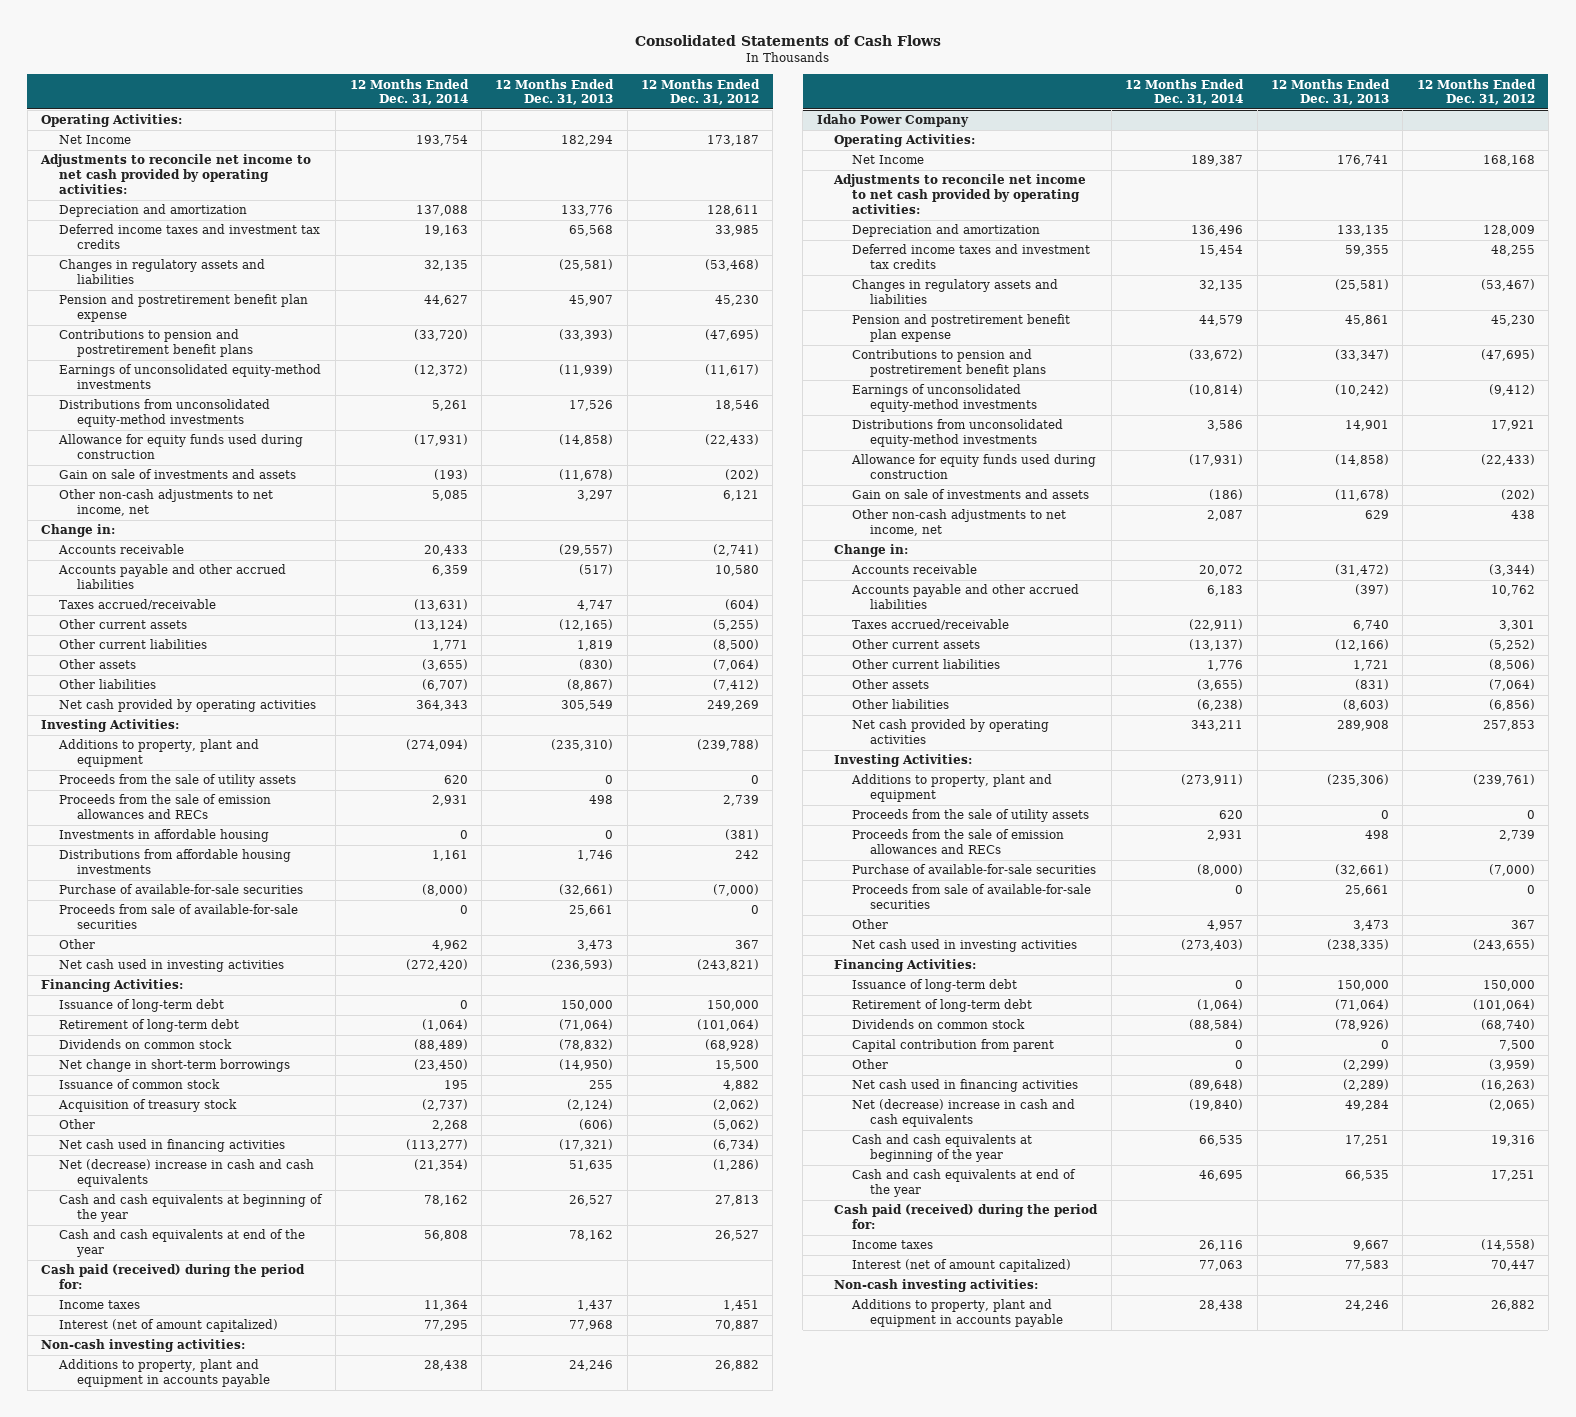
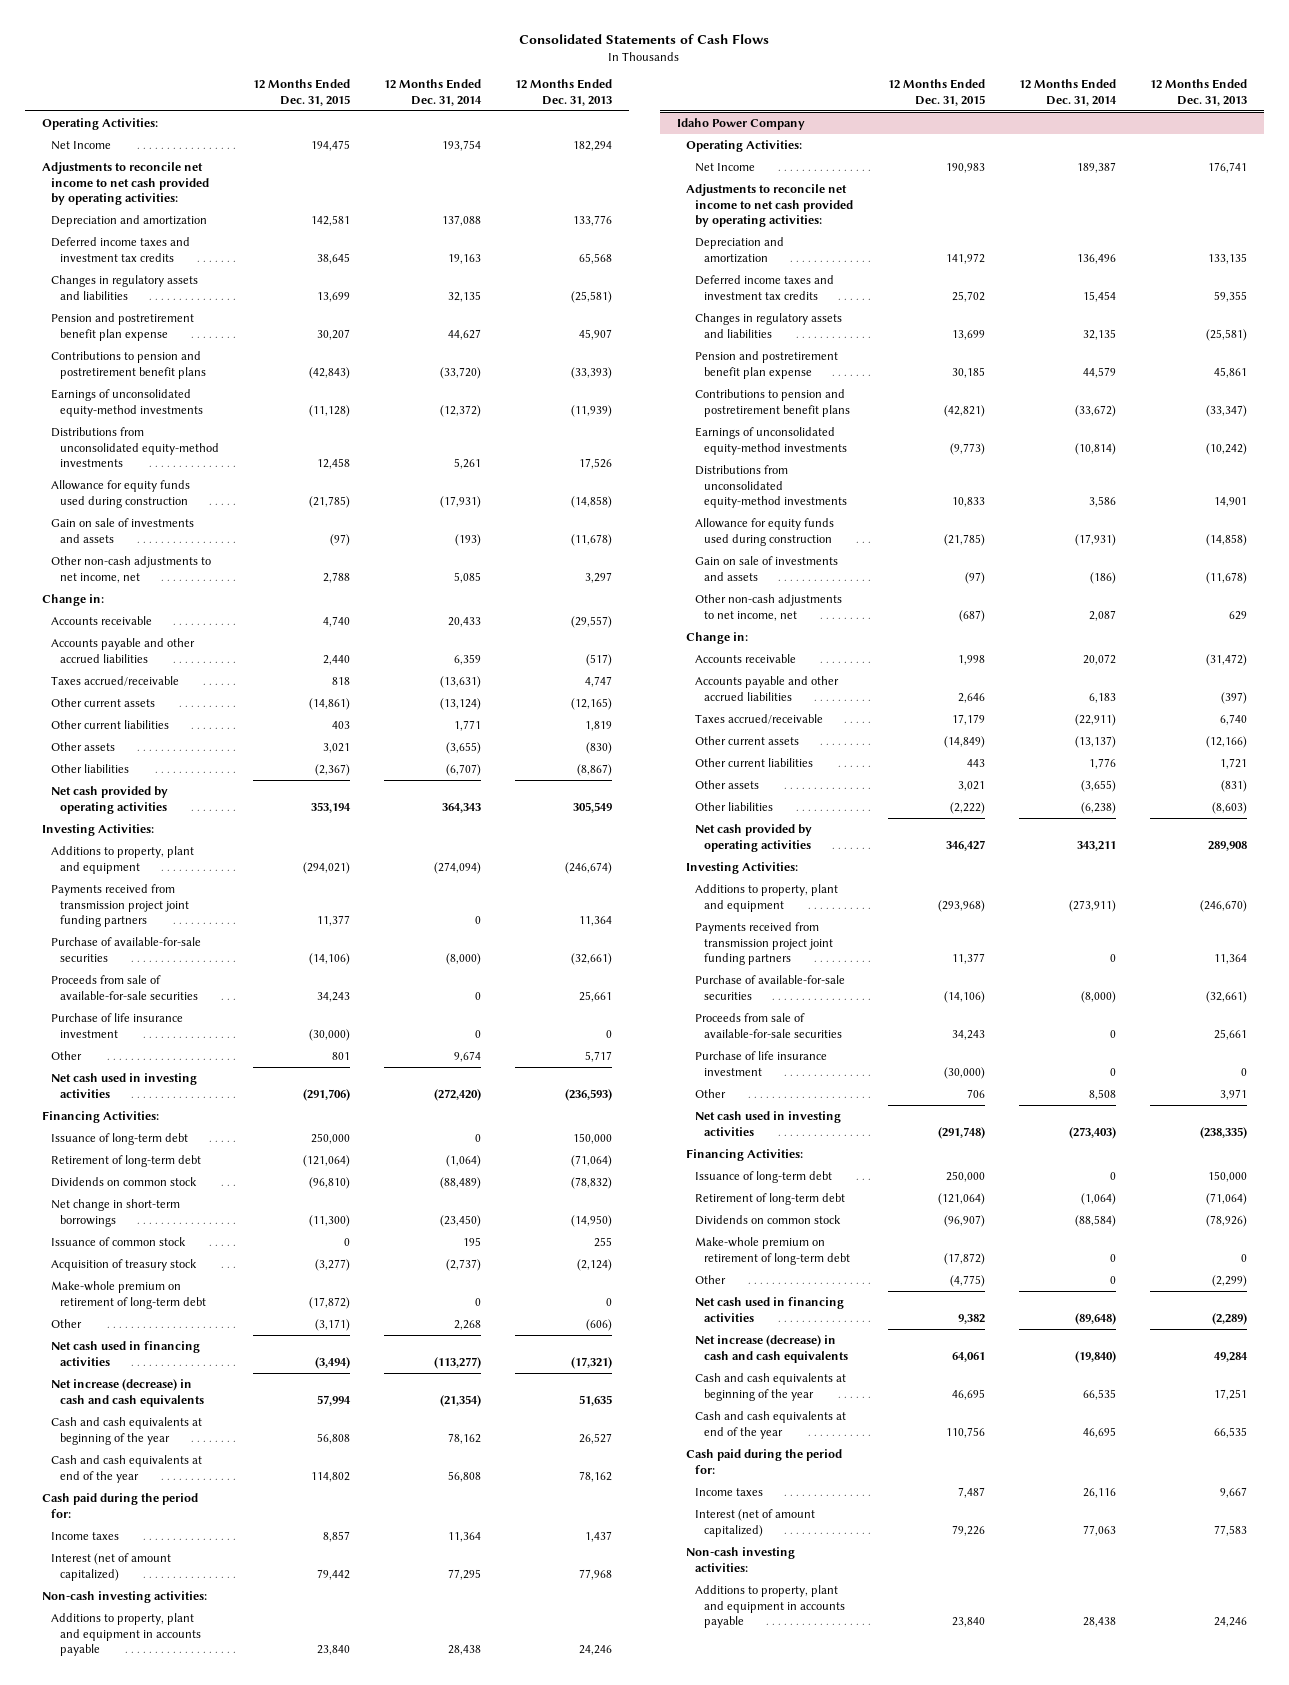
- | 12 Months Ended Dec. 31, 2014 | 12 Months Ended Dec. 31, 2013 | 12 Months Ended Dec. 31, 2012
+ | 12 Months Ended Dec. 31, 2015 | 12 Months Ended Dec. 31, 2014 | 12 Months Ended Dec. 31, 2013
- Additions to property, plant and equipment | (274,094) | (235,310) | (239,788)
- Proceeds from the sale of utility assets | 620 | 0 | 0
- Proceeds from the sale of emission allowances and RECs | 2,931 | 498 | 2,739
- Investments in affordable housing | 0 | 0 | (381)
- Distributions from affordable housing investments | 1,161 | 1,746 | 242
+ Additions to property, plant and equipment | (294,021) | (274,094) | (246,674)
+ Payments received from transmission project joint funding partners | 11,377 | 0 | 11,364
- Other | 4,962 | 3,473 | 367
+ Purchase of life insurance investment | (30,000) | 0 | 0
+ Other | 801 | 9,674 | 5,717
+ Make-whole premium on retirement of long-term debt | (17,872) | 0 | 0
- Net (decrease) increase in cash and cash equivalents | (21,354) | 51,635 | (1,286)
+ Net increase (decrease) in cash and cash equivalents | 57,994 | (21,354) | 51,635
- Cash paid (received) during the period for:
+ Cash paid during the period for:
@ Idaho Power Company
- Additions to property, plant and equipment | (273,911) | (235,306) | (239,761)
- Proceeds from the sale of utility assets | 620 | 0 | 0
- Proceeds from the sale of emission allowances and RECs | 2,931 | 498 | 2,739
+ Additions to property, plant and equipment | (293,968) | (273,911) | (246,670)
+ Payments received from transmission project joint funding partners | 11,377 | 0 | 11,364
- Other | 4,957 | 3,473 | 367
+ Purchase of life insurance investment | (30,000) | 0 | 0
+ Other | 706 | 8,508 | 3,971
- Capital contribution from parent | 0 | 0 | 7,500
+ Make-whole premium on retirement of long-term debt | (17,872) | 0 | 0
- Net (decrease) increase in cash and cash equivalents | (19,840) | 49,284 | (2,065)
+ Net increase (decrease) in cash and cash equivalents | 64,061 | (19,840) | 49,284
- Cash paid (received) during the period for:
+ Cash paid during the period for:

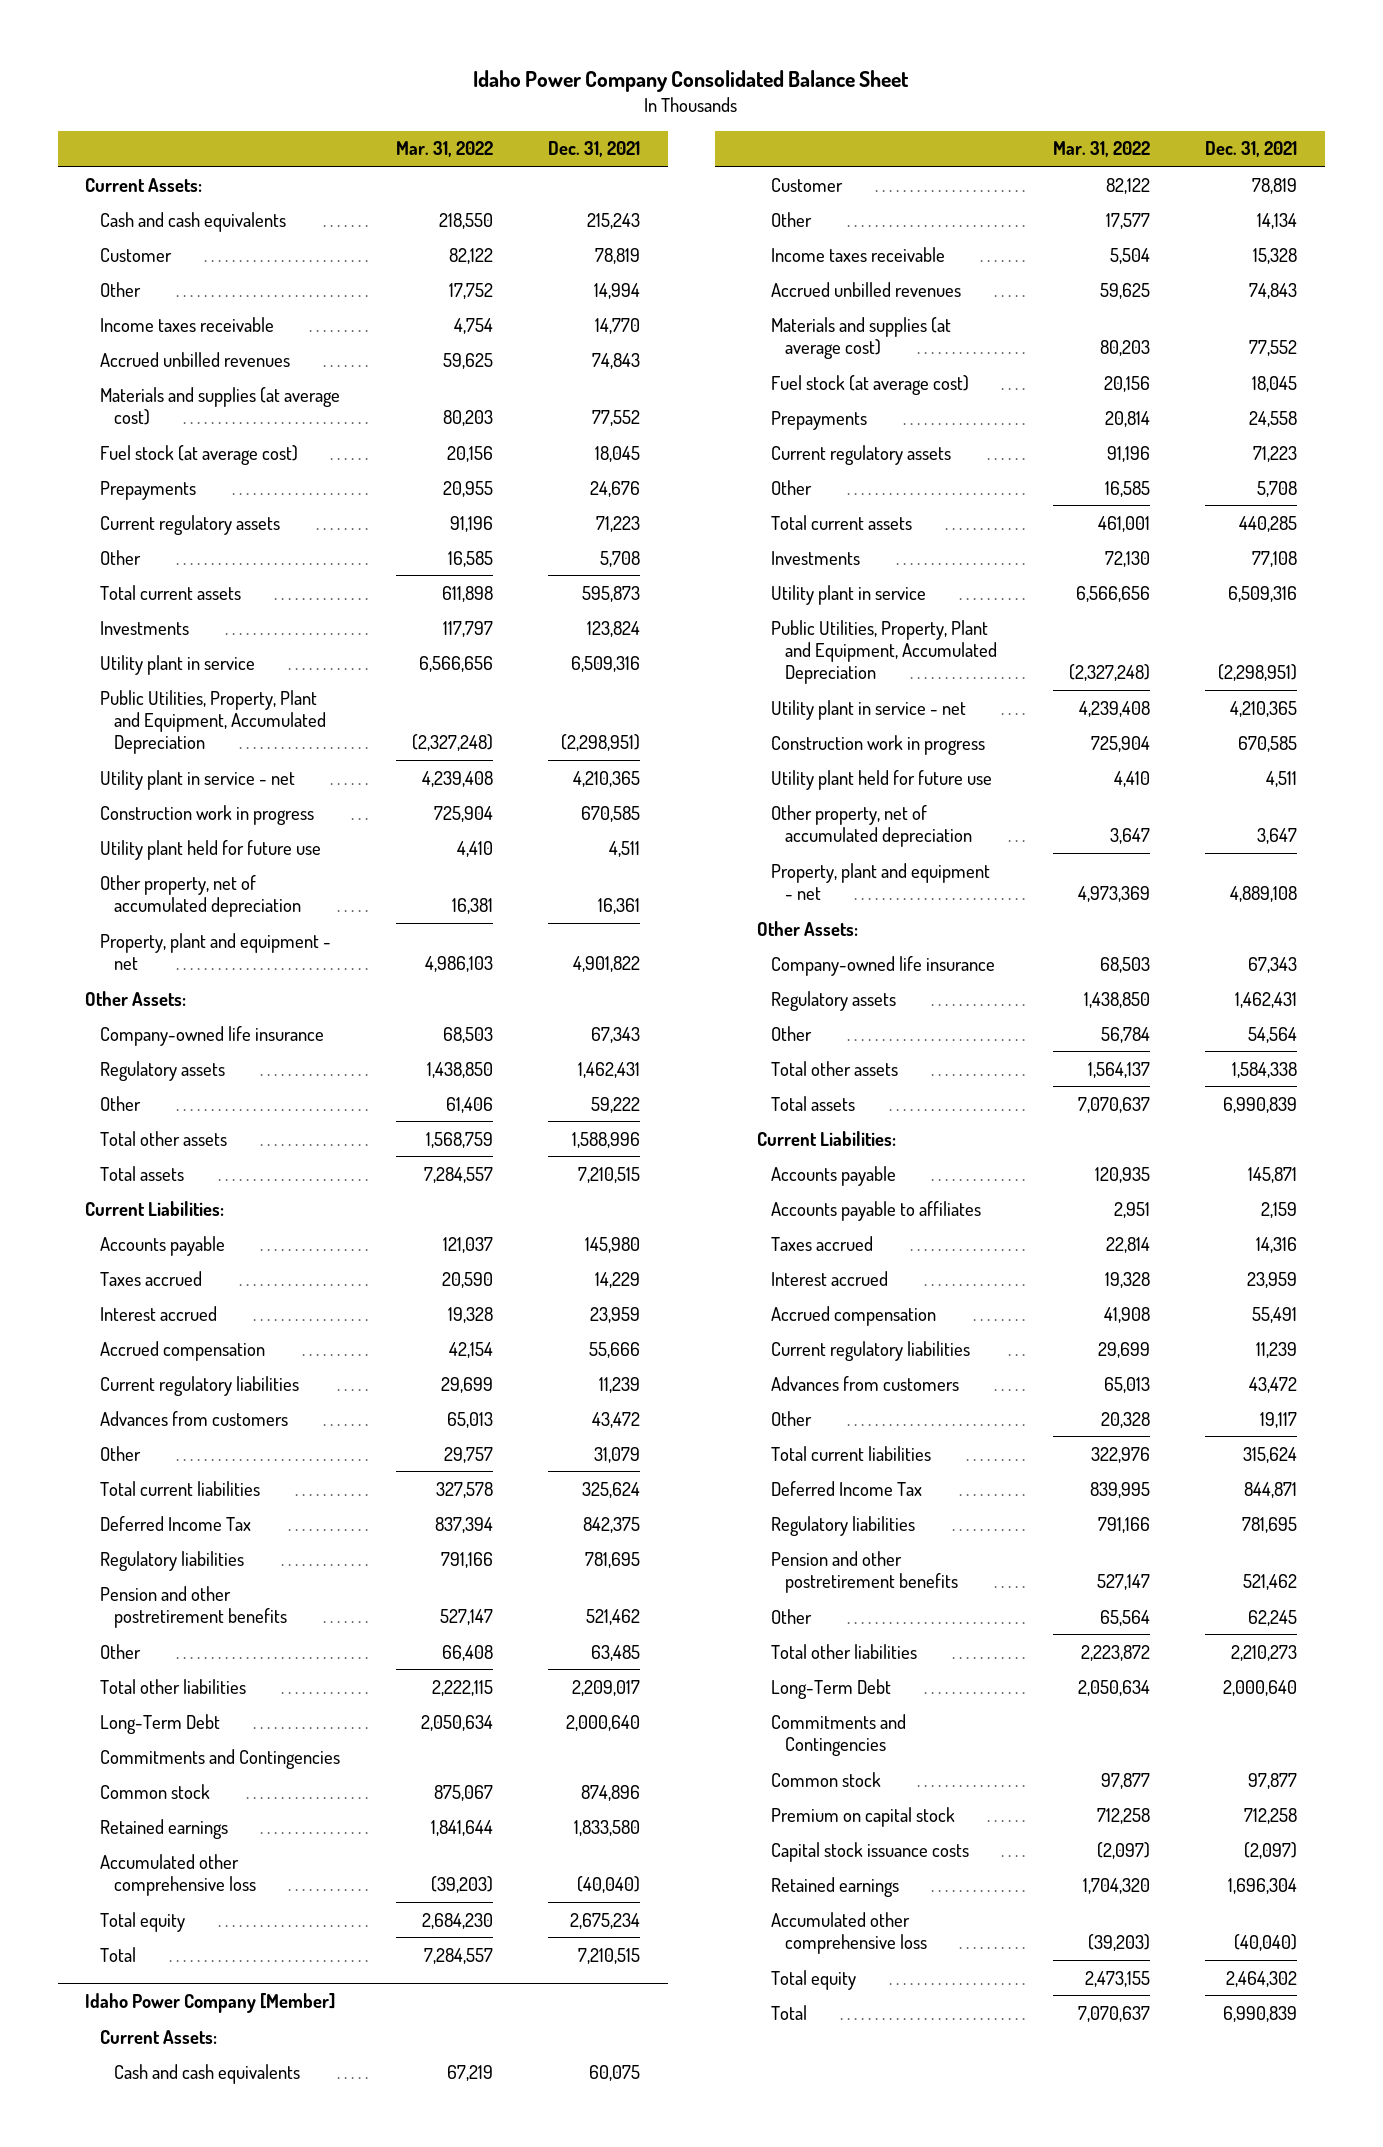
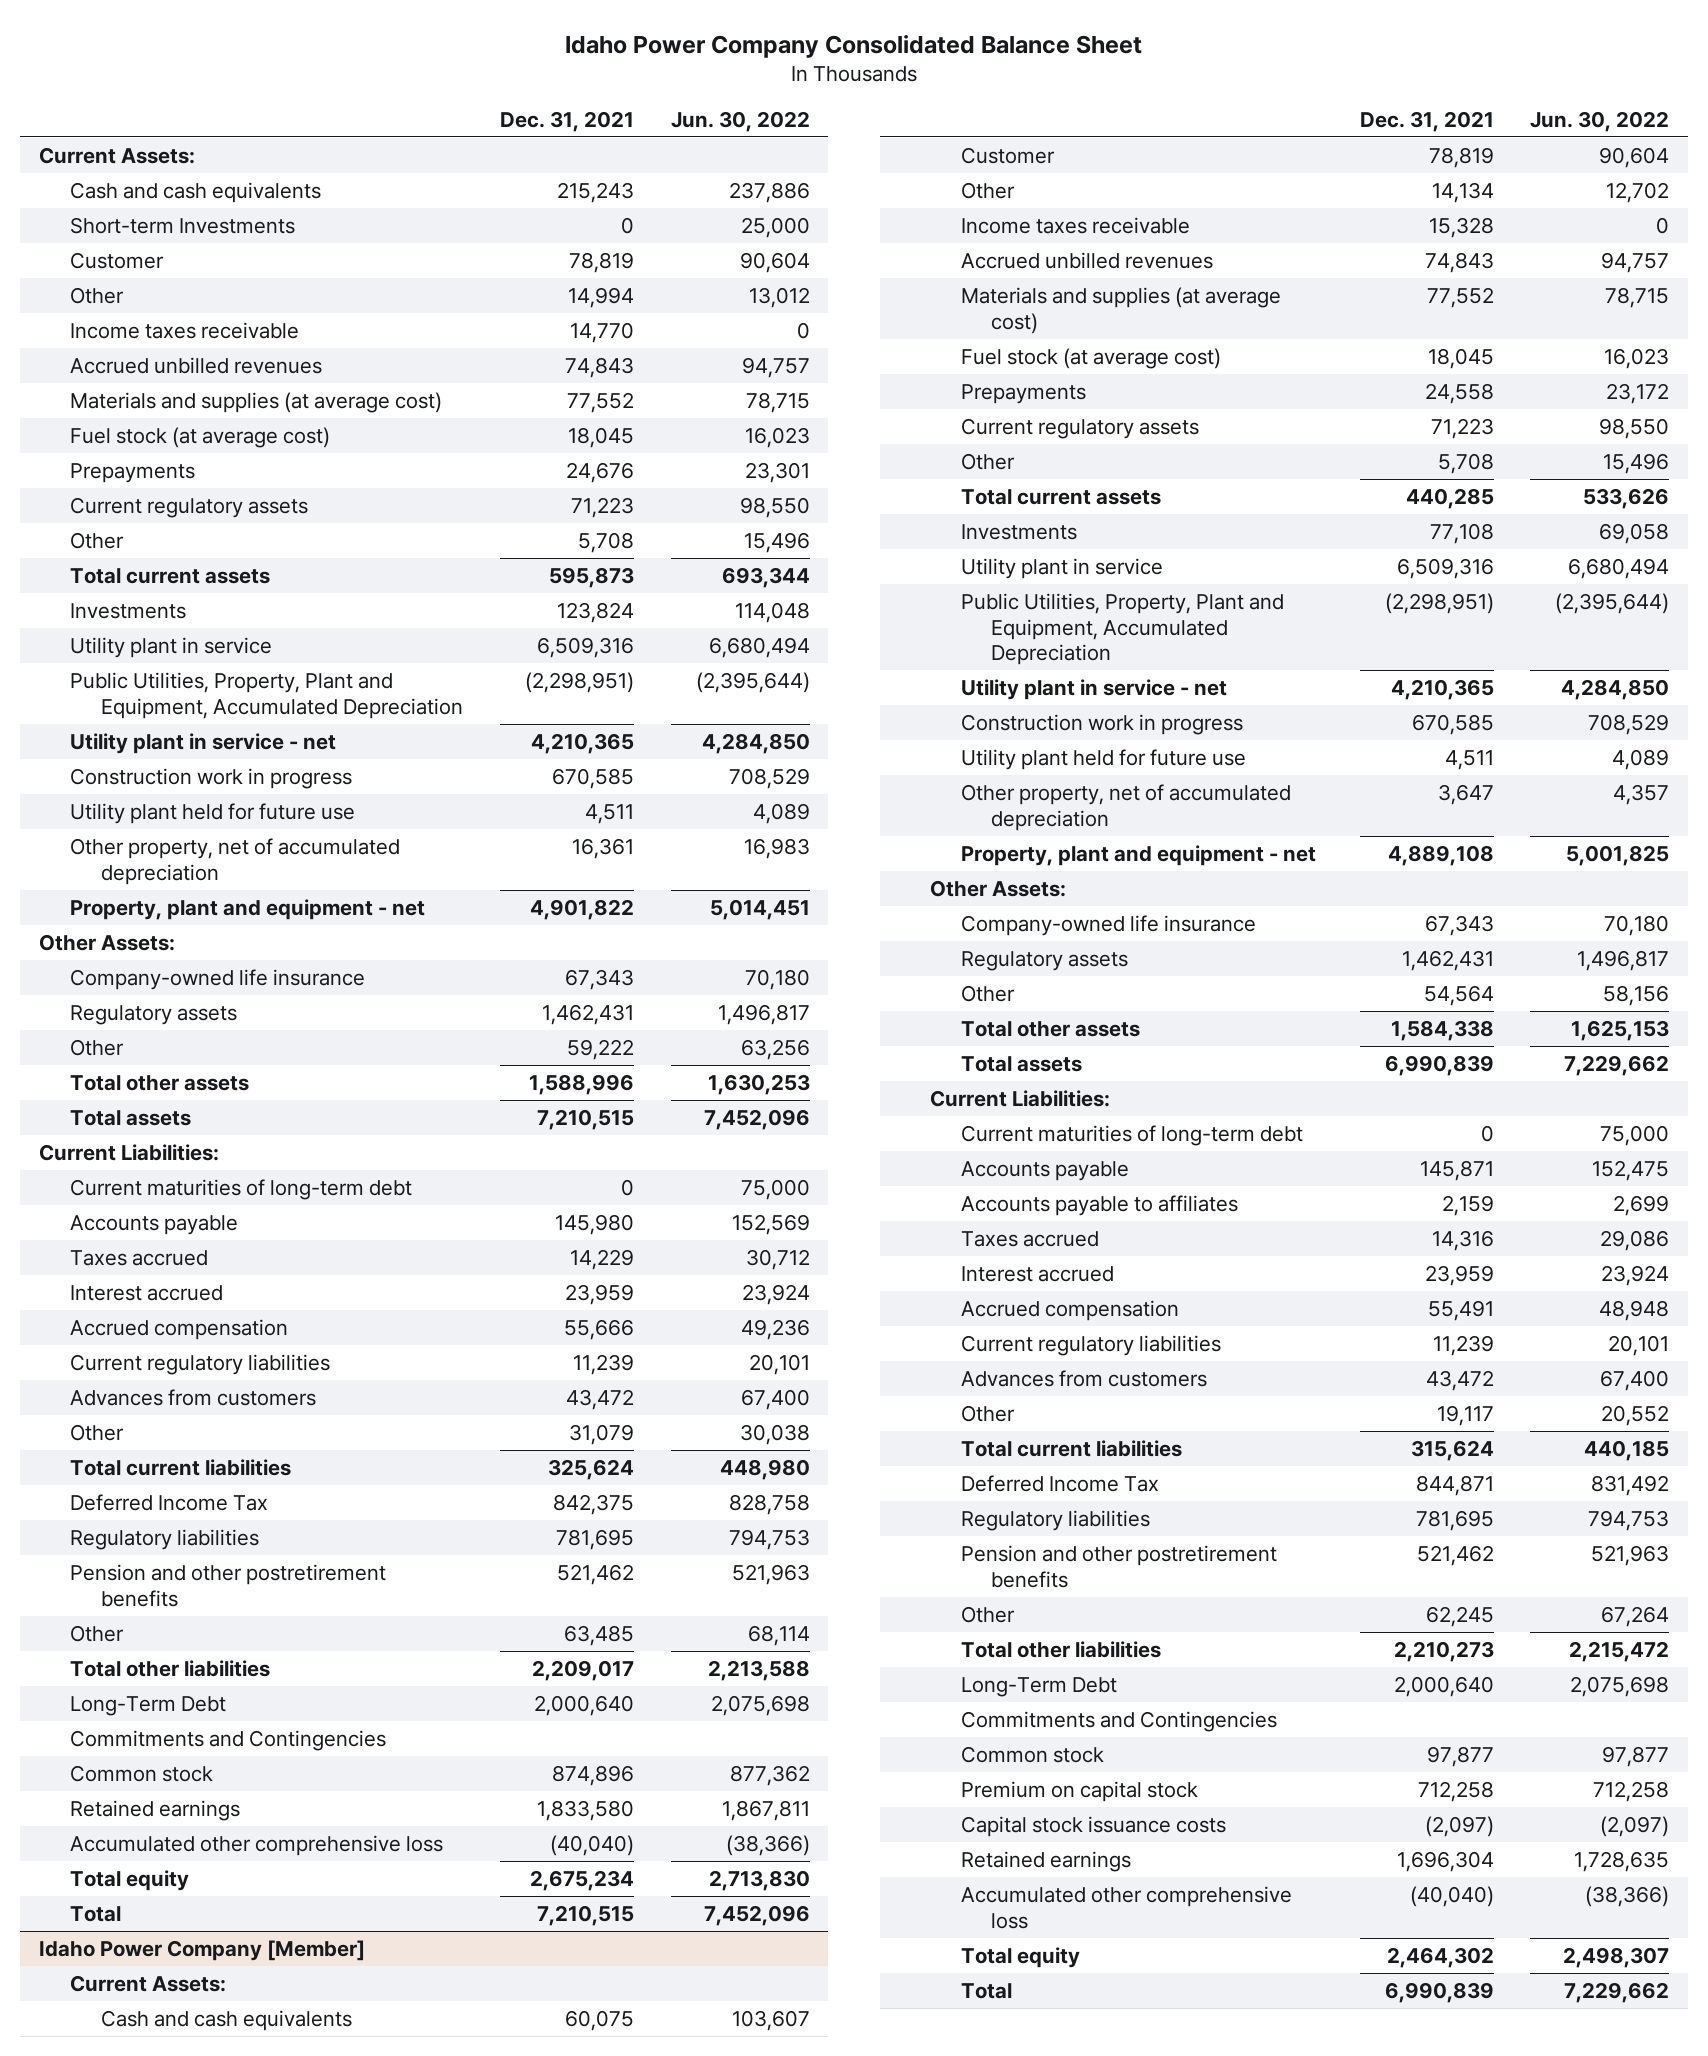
- | Mar. 31, 2022 | Dec. 31, 2021
+ | Dec. 31, 2021 | Jun. 30, 2022
+ Short-term Investments | 0 | 25,000
+ Current maturities of long-term debt | 0 | 75,000
@ Idaho Power Company [Member]
+ Current maturities of long-term debt | 0 | 75,000

